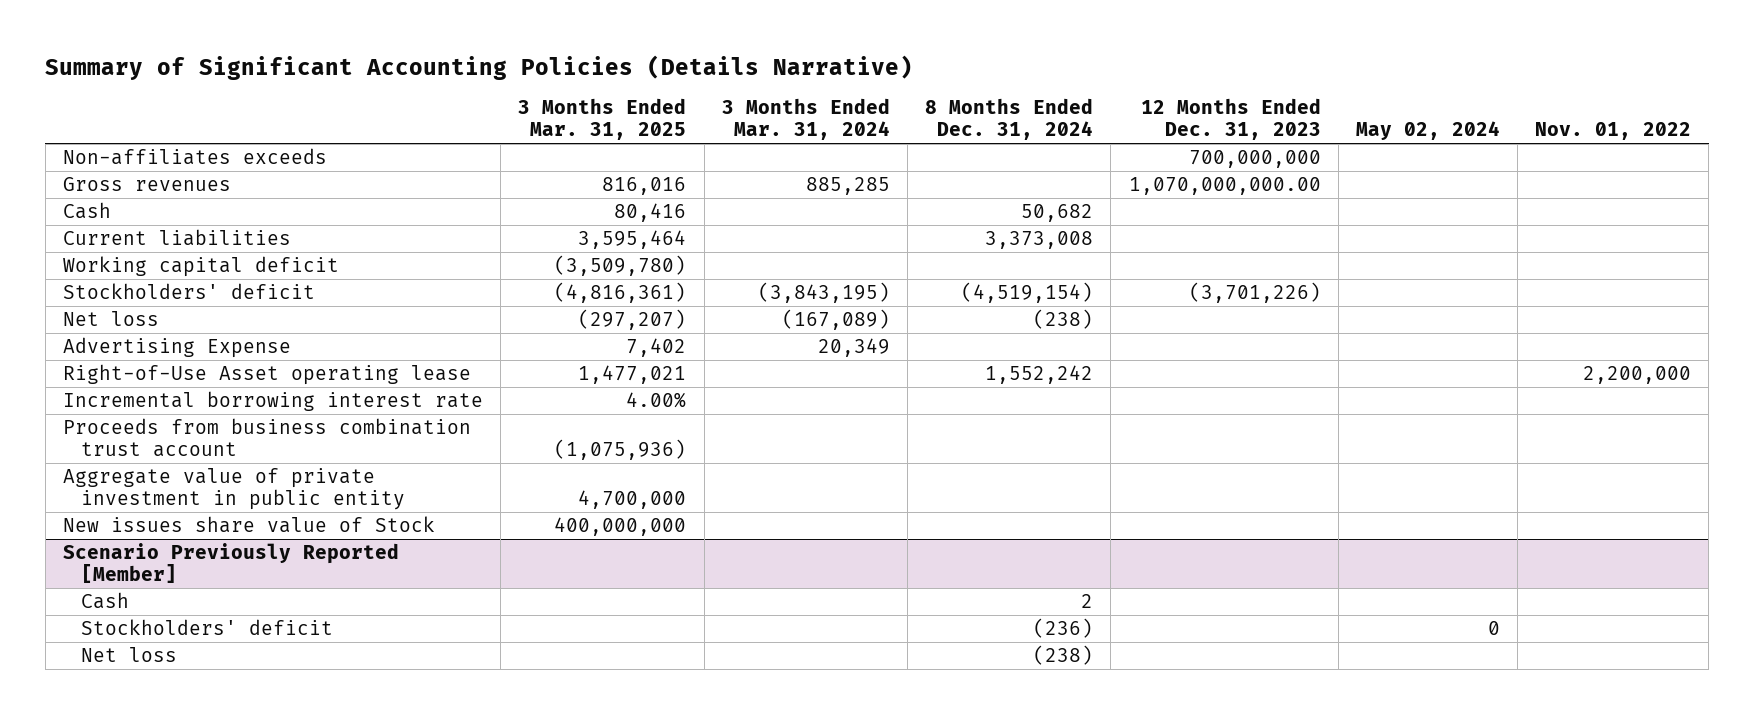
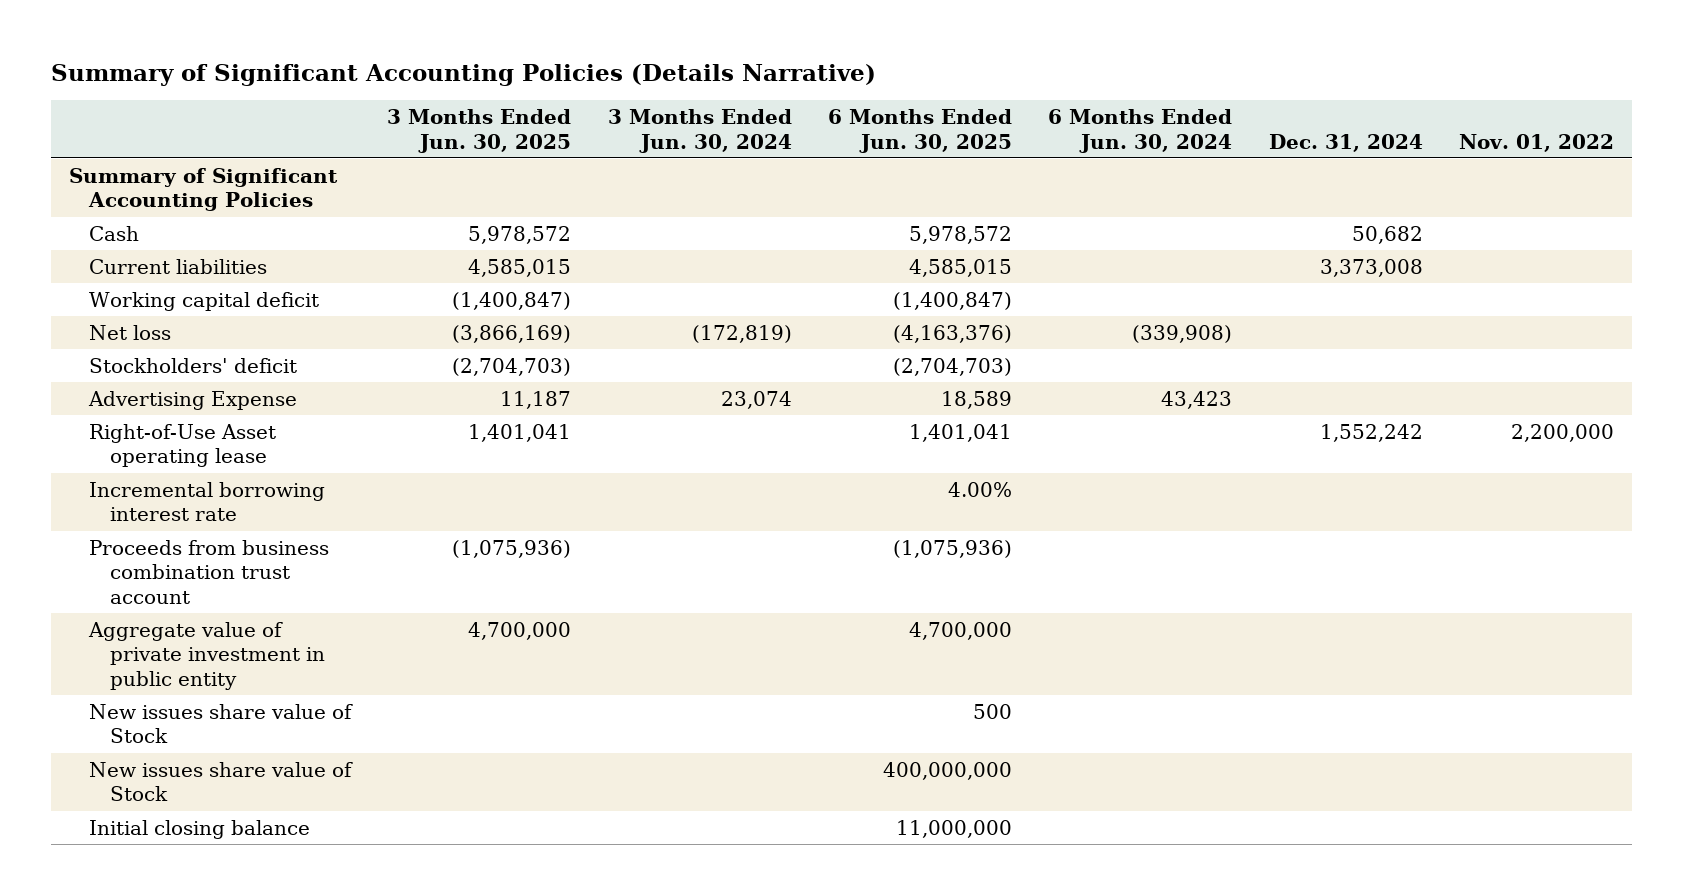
- | 3 Months Ended Mar. 31, 2025 | 3 Months Ended Mar. 31, 2024 | 8 Months Ended Dec. 31, 2024 | 12 Months Ended Dec. 31, 2023 | May 02, 2024 | Nov. 01, 2022
+ | 3 Months Ended Jun. 30, 2025 | 3 Months Ended Jun. 30, 2024 | 6 Months Ended Jun. 30, 2025 | 6 Months Ended Jun. 30, 2024 | Dec. 31, 2024 | Nov. 01, 2022
- Non-affiliates exceeds | | | | 700,000,000 | |
- Gross revenues | 816,016 | 885,285 | | 1,070,000,000.00 | |
+ Summary of Significant Accounting Policies
moved down: Stockholders' deficit | (2,704,703) | | (2,704,703) | | |
- Scenario Previously Reported [Member]
- Cash | | | 2 | | |
- Stockholders' deficit | | | (236) | | 0 |
- Net loss | | | (238) | | |
+ New issues share value of Stock | | | 400,000,000 | | |
+ Initial closing balance | | | 11,000,000 | | |

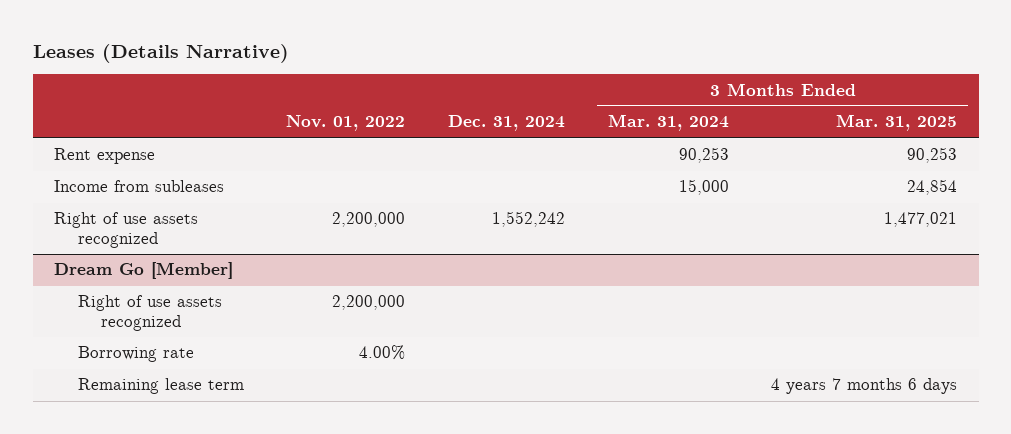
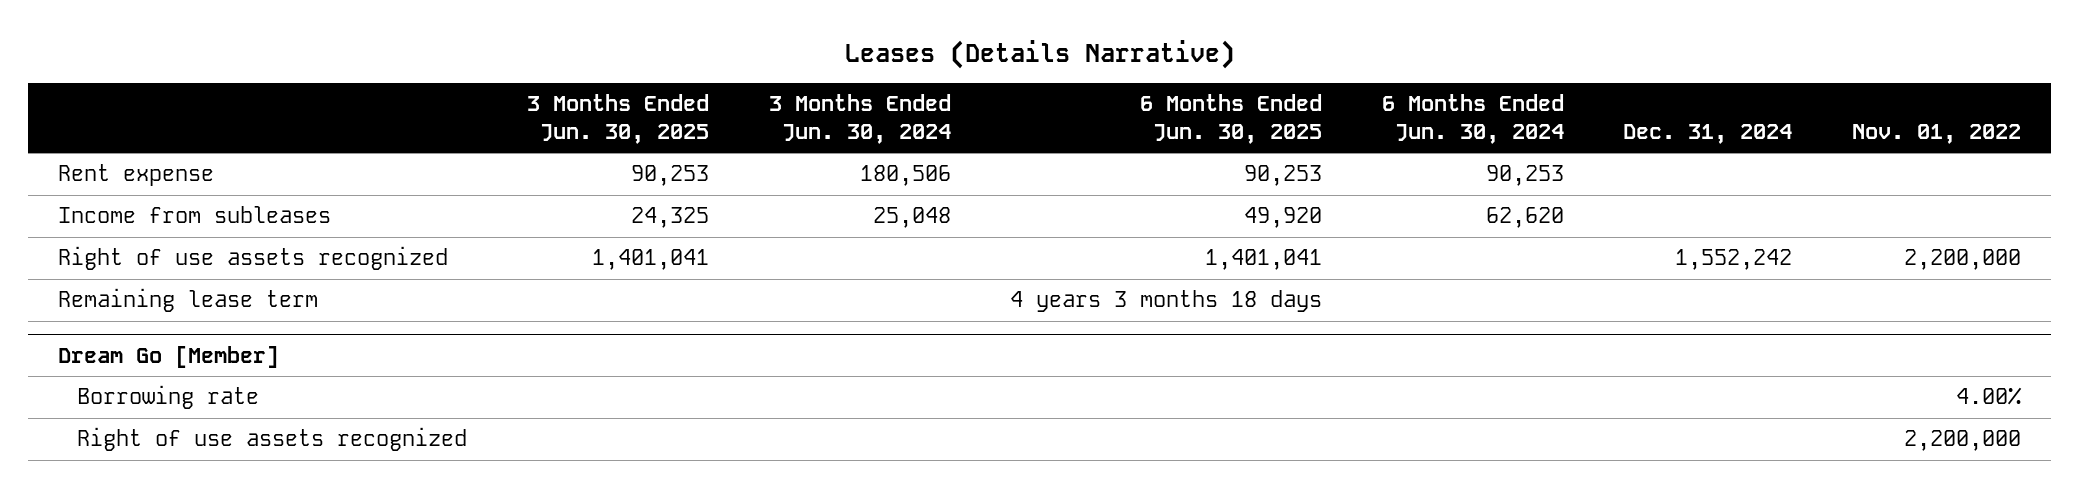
- | Nov. 01, 2022 | Dec. 31, 2024 | 3 Months Ended Mar. 31, 2024 | 3 Months Ended Mar. 31, 2025
+ | 3 Months Ended Jun. 30, 2025 | 3 Months Ended Jun. 30, 2024 | 6 Months Ended Jun. 30, 2025 | 6 Months Ended Jun. 30, 2024 | Dec. 31, 2024 | Nov. 01, 2022
+ Remaining lease term | | | 4 years 3 months 18 days | | |
@ Dream Go [Member]
- Remaining lease term | | | | 4 years 7 months 6 days
moved down: Right of use assets recognized | | | | | | 2,200,000

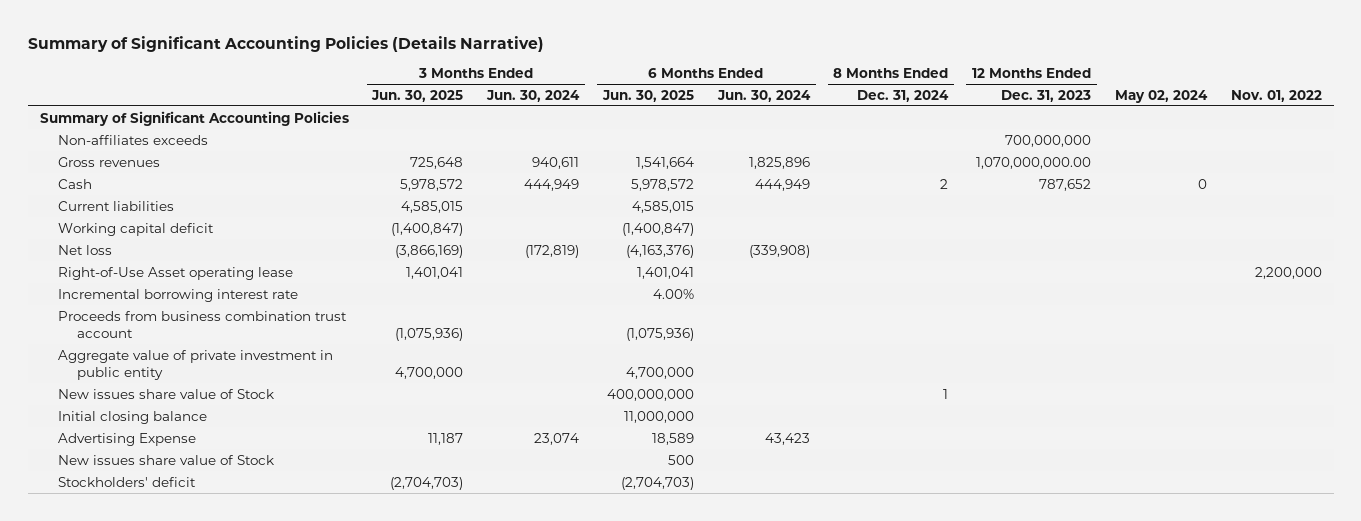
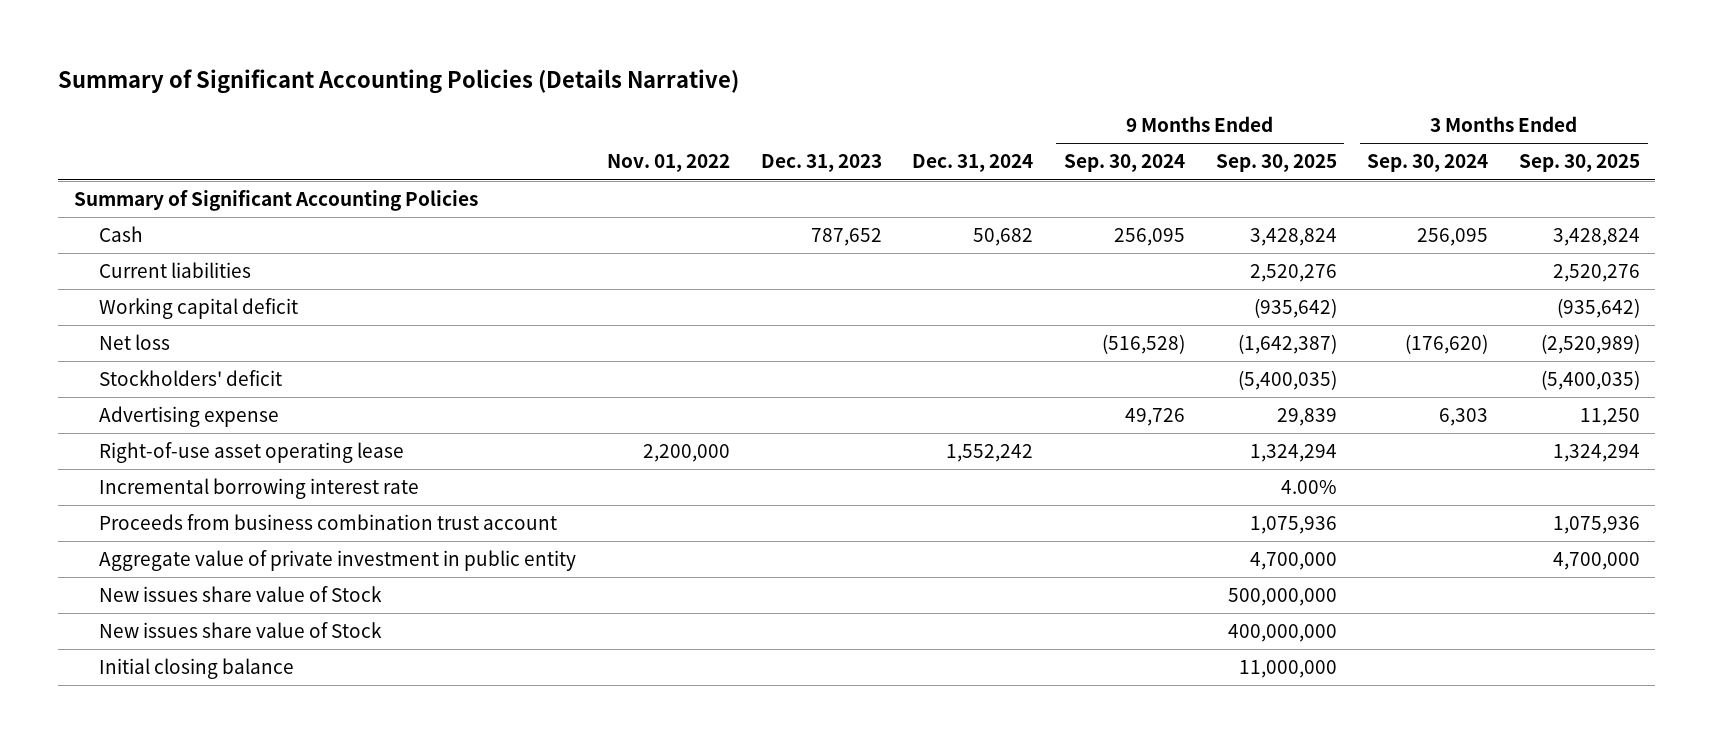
- | 3 Months Ended Jun. 30, 2025 | 3 Months Ended Jun. 30, 2024 | 6 Months Ended Jun. 30, 2025 | 6 Months Ended Jun. 30, 2024 | 8 Months Ended Dec. 31, 2024 | 12 Months Ended Dec. 31, 2023 | May 02, 2024 | Nov. 01, 2022
+ | Nov. 01, 2022 | Dec. 31, 2023 | Dec. 31, 2024 | 9 Months Ended Sep. 30, 2024 | 9 Months Ended Sep. 30, 2025 | 3 Months Ended Sep. 30, 2024 | 3 Months Ended Sep. 30, 2025
- Non-affiliates exceeds | | | | | | 700,000,000 | |
- Gross revenues | 725,648 | 940,611 | 1,541,664 | 1,825,896 | | 1,070,000,000.00 | |
- Right-of-Use Asset operating lease | 1,401,041 | | 1,401,041 | | | | | 2,200,000
moved up: Stockholders' deficit | | | | | (5,400,035) | | (5,400,035)
+ Advertising expense | | | | 49,726 | 29,839 | 6,303 | 11,250
+ Right-of-use asset operating lease | 2,200,000 | | 1,552,242 | | 1,324,294 | | 1,324,294
- Advertising Expense | 11,187 | 23,074 | 18,589 | 43,423 | | | |
moved down: Initial closing balance | | | | | 11,000,000 | |

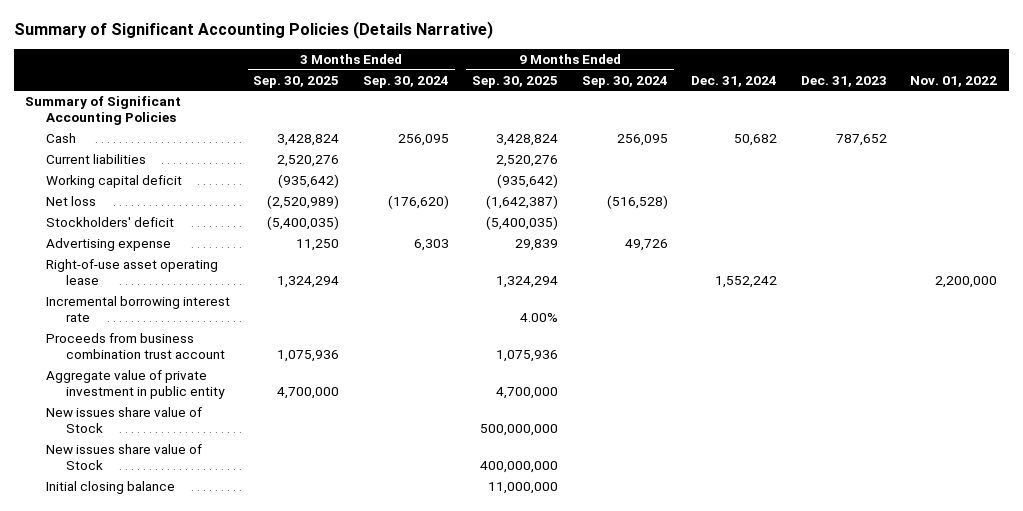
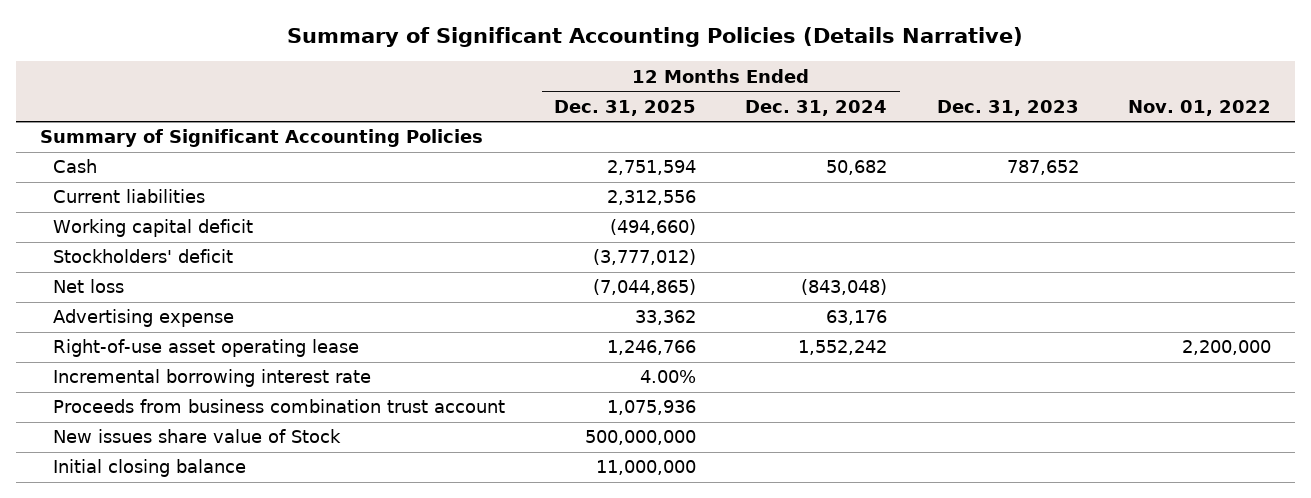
- | 3 Months Ended Sep. 30, 2025 | 3 Months Ended Sep. 30, 2024 | 9 Months Ended Sep. 30, 2025 | 9 Months Ended Sep. 30, 2024 | Dec. 31, 2024 | Dec. 31, 2023 | Nov. 01, 2022
+ | 12 Months Ended Dec. 31, 2025 | 12 Months Ended Dec. 31, 2024 | Dec. 31, 2023 | Nov. 01, 2022
moved down: Net loss | (7,044,865) | (843,048) | |
- Aggregate value of private investment in public entity | 4,700,000 | | 4,700,000 | | | |
- New issues share value of Stock | | | 400,000,000 | | | |

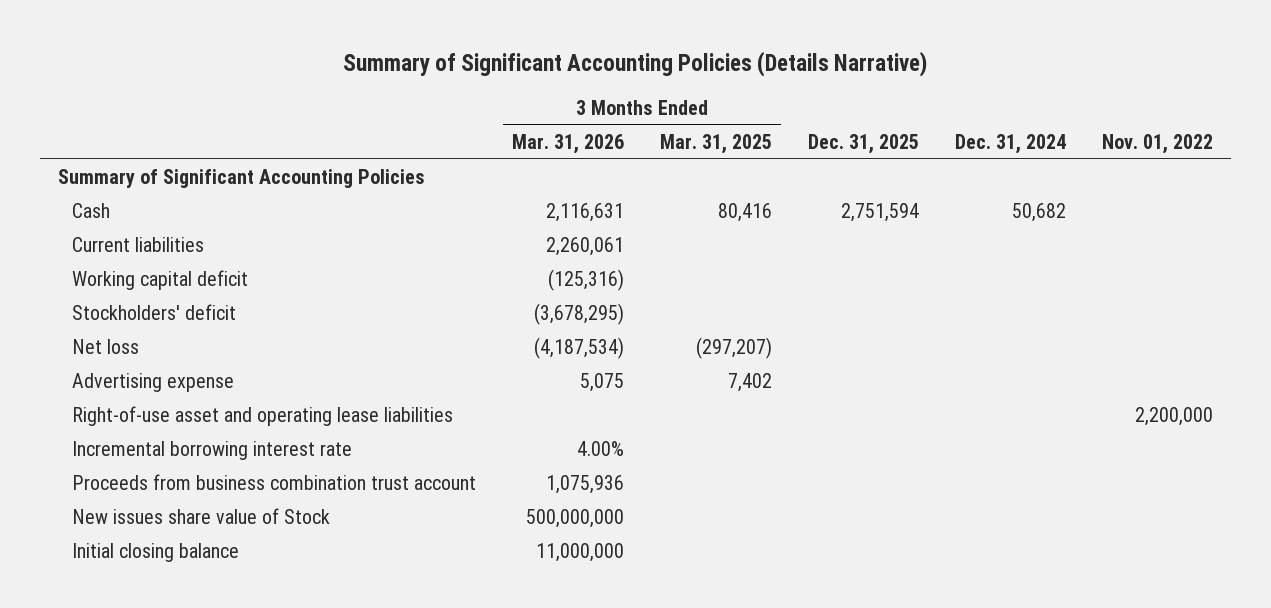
- | 12 Months Ended Dec. 31, 2025 | 12 Months Ended Dec. 31, 2024 | Dec. 31, 2023 | Nov. 01, 2022
+ | 3 Months Ended Mar. 31, 2026 | 3 Months Ended Mar. 31, 2025 | Dec. 31, 2025 | Dec. 31, 2024 | Nov. 01, 2022
- Right-of-use asset operating lease | 1,246,766 | 1,552,242 | | 2,200,000
+ Right-of-use asset and operating lease liabilities | | | | | 2,200,000

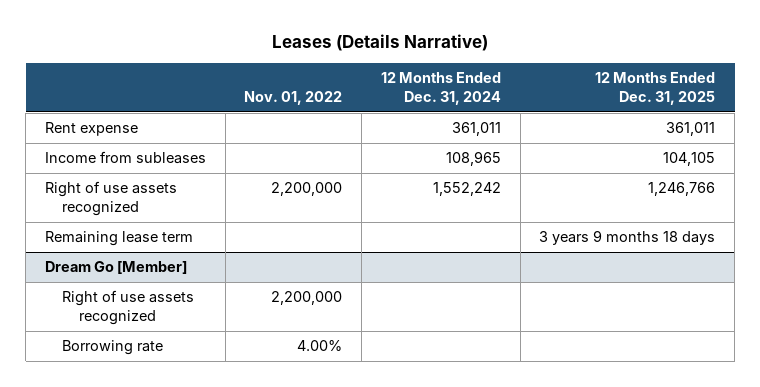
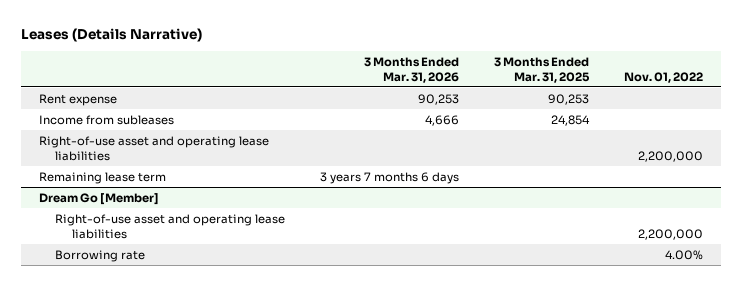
- | Nov. 01, 2022 | 12 Months Ended Dec. 31, 2024 | 12 Months Ended Dec. 31, 2025
+ | 3 Months Ended Mar. 31, 2026 | 3 Months Ended Mar. 31, 2025 | Nov. 01, 2022
- Right of use assets recognized | 2,200,000 | 1,552,242 | 1,246,766
+ Right-of-use asset and operating lease liabilities | | | 2,200,000
@ Dream Go [Member]
- Right of use assets recognized | 2,200,000 | |
+ Right-of-use asset and operating lease liabilities | | | 2,200,000

